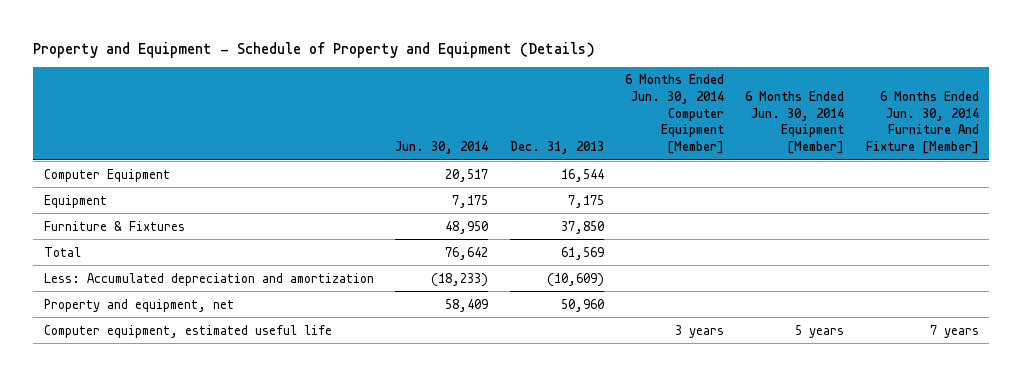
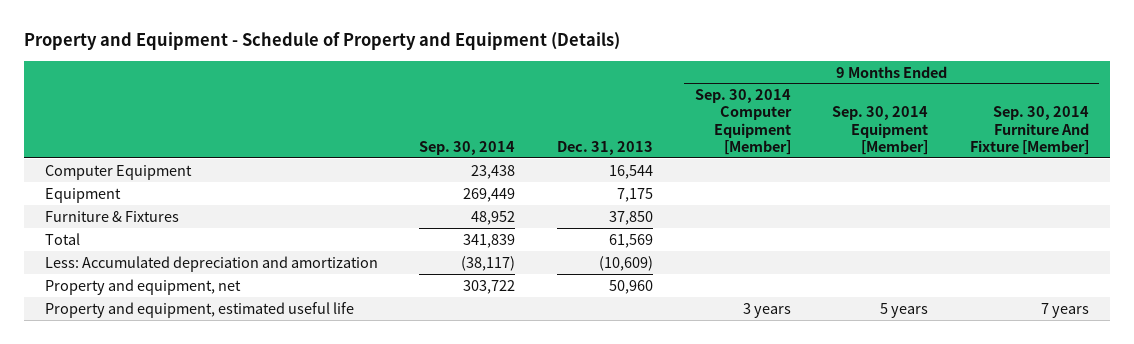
- | Jun. 30, 2014 | Dec. 31, 2013 | 6 Months Ended Jun. 30, 2014 Computer Equipment [Member] | 6 Months Ended Jun. 30, 2014 Equipment [Member] | 6 Months Ended Jun. 30, 2014 Furniture And Fixture [Member]
+ | Sep. 30, 2014 | Dec. 31, 2013 | 9 Months Ended Sep. 30, 2014 Computer Equipment [Member] | 9 Months Ended Sep. 30, 2014 Equipment [Member] | 9 Months Ended Sep. 30, 2014 Furniture And Fixture [Member]
- Computer equipment, estimated useful life | | | 3 years | 5 years | 7 years
+ Property and equipment, estimated useful life | | | 3 years | 5 years | 7 years

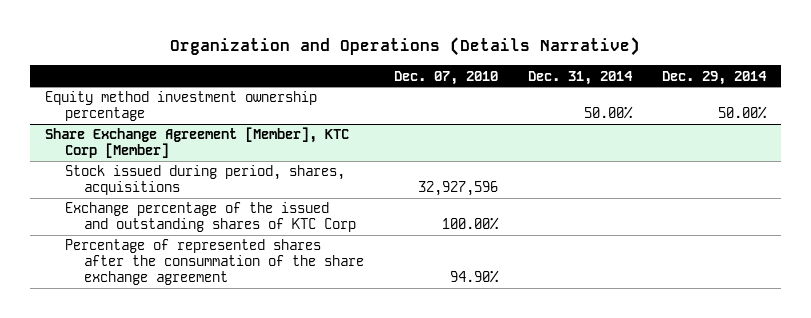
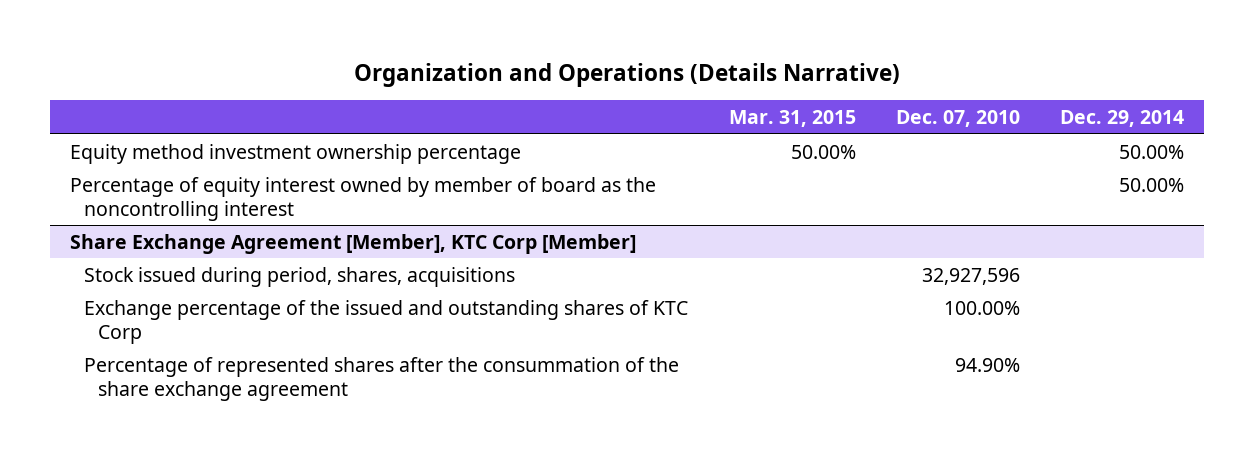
- | Dec. 07, 2010 | Dec. 31, 2014 | Dec. 29, 2014
+ | Mar. 31, 2015 | Dec. 07, 2010 | Dec. 29, 2014
+ Percentage of equity interest owned by member of board as the noncontrolling interest | | | 50.00%

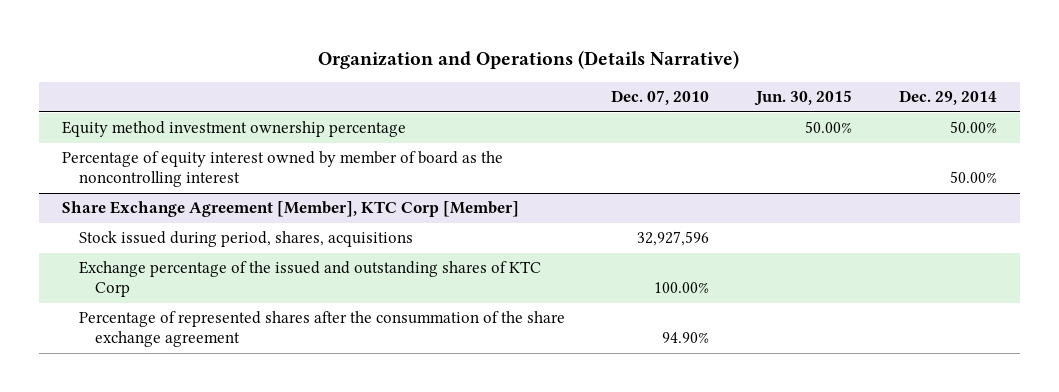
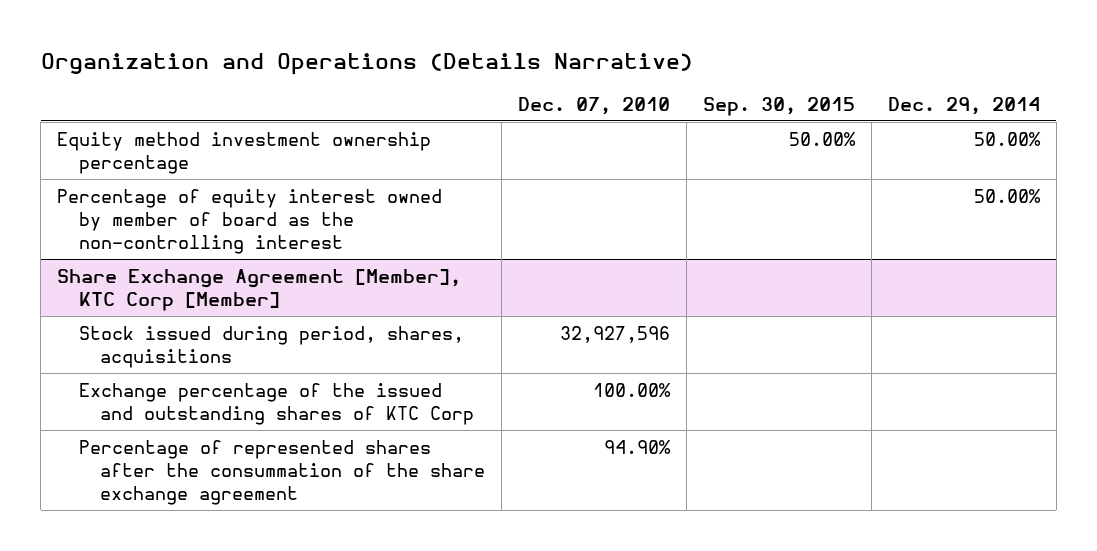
- | Dec. 07, 2010 | Jun. 30, 2015 | Dec. 29, 2014
+ | Dec. 07, 2010 | Sep. 30, 2015 | Dec. 29, 2014
- Percentage of equity interest owned by member of board as the noncontrolling interest | | | 50.00%
+ Percentage of equity interest owned by member of board as the non-controlling interest | | | 50.00%

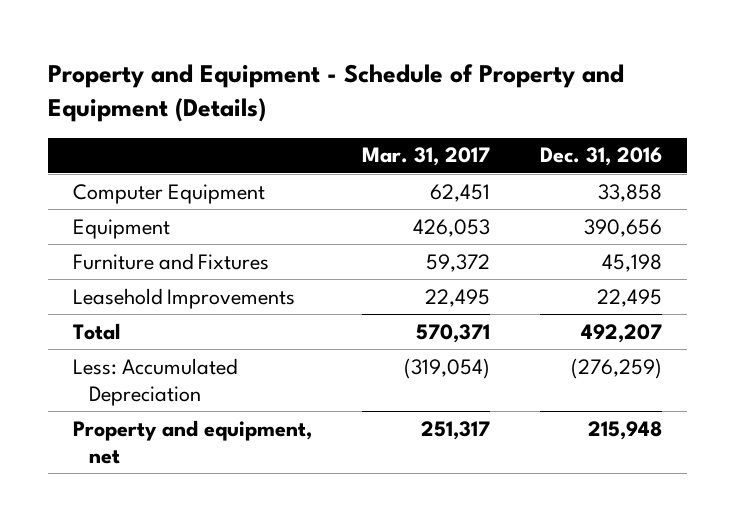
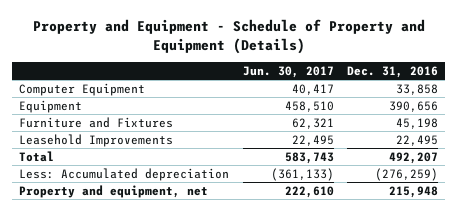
- | Mar. 31, 2017 | Dec. 31, 2016
+ | Jun. 30, 2017 | Dec. 31, 2016
- Less: Accumulated Depreciation | (319,054) | (276,259)
+ Less: Accumulated depreciation | (361,133) | (276,259)

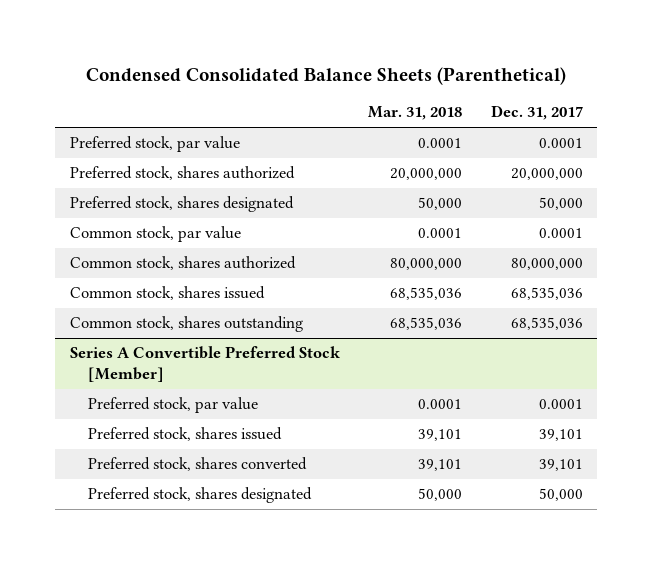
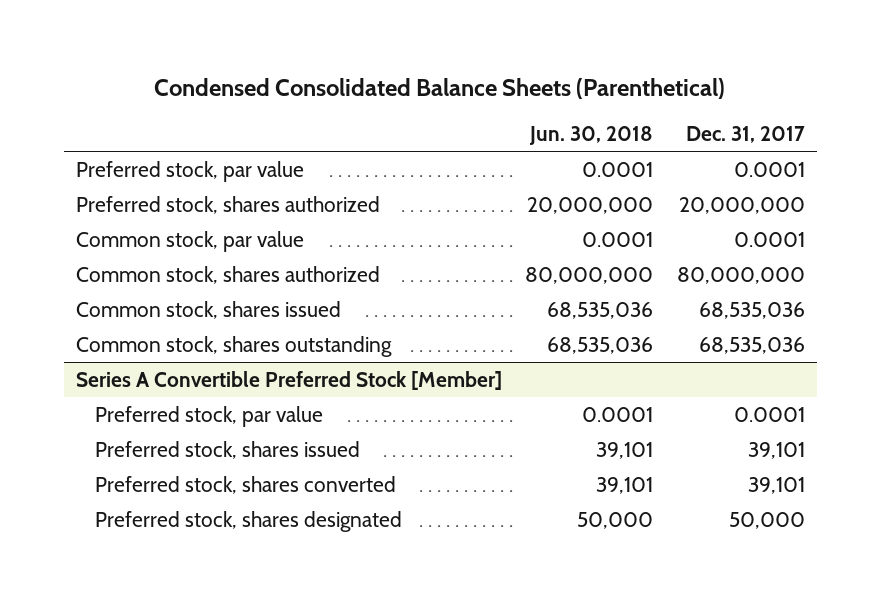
- | Mar. 31, 2018 | Dec. 31, 2017
+ | Jun. 30, 2018 | Dec. 31, 2017
- Preferred stock, shares designated | 50,000 | 50,000

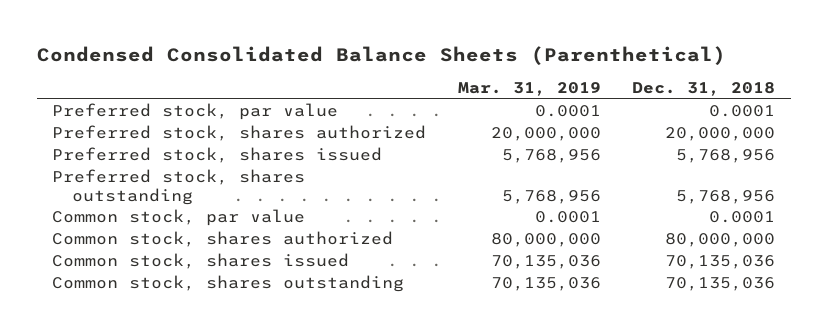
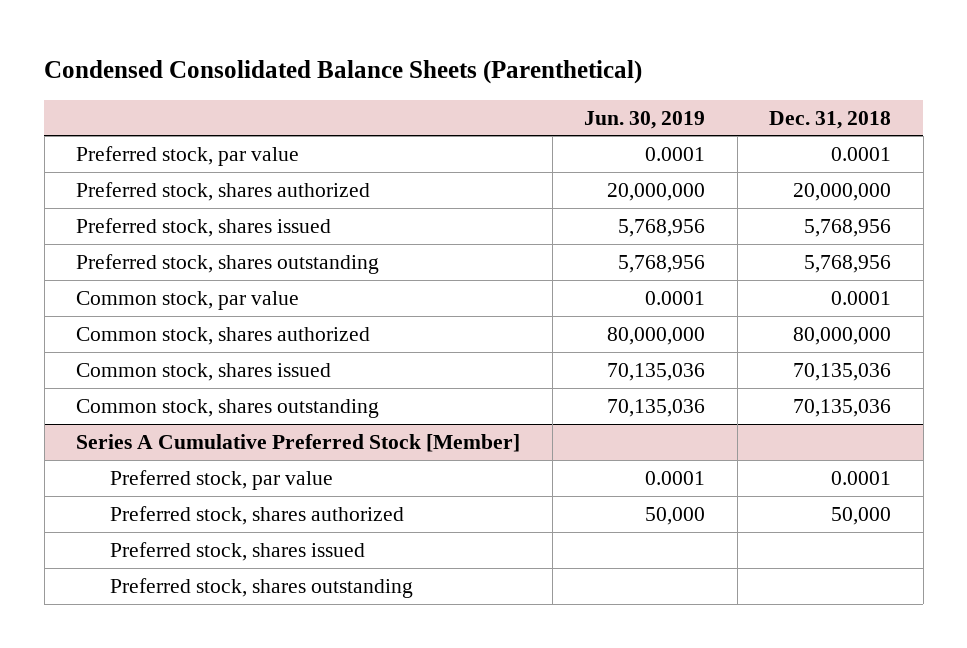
- | Mar. 31, 2019 | Dec. 31, 2018
+ | Jun. 30, 2019 | Dec. 31, 2018
+ Series A Cumulative Preferred Stock [Member]
+ Preferred stock, par value | 0.0001 | 0.0001
+ Preferred stock, shares authorized | 50,000 | 50,000
+ Preferred stock, shares issued
+ Preferred stock, shares outstanding

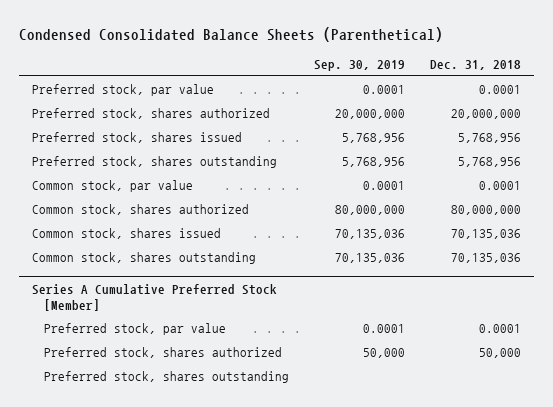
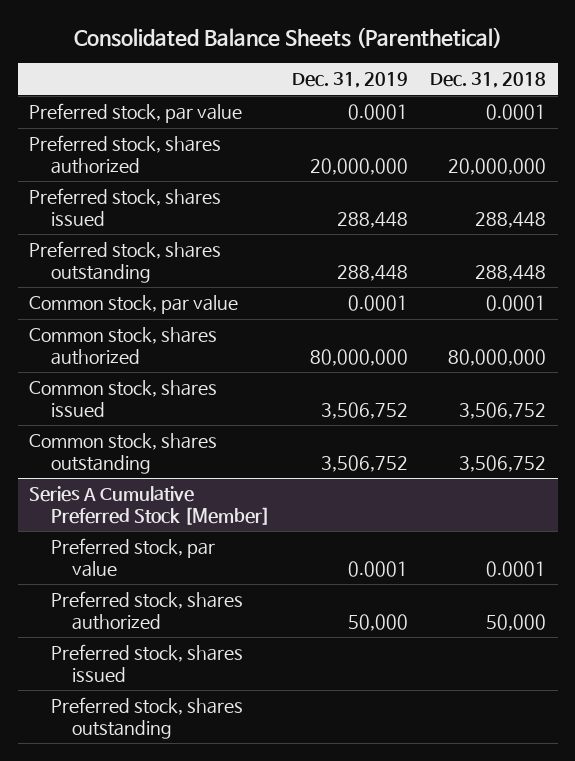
- Condensed Consolidated Balance Sheets (Parenthetical)
+ Consolidated Balance Sheets (Parenthetical)
- | Sep. 30, 2019 | Dec. 31, 2018
+ | Dec. 31, 2019 | Dec. 31, 2018
- Preferred stock, shares issued | 5,768,956 | 5,768,956
- Preferred stock, shares outstanding | 5,768,956 | 5,768,956
+ Preferred stock, shares issued | 288,448 | 288,448
+ Preferred stock, shares outstanding | 288,448 | 288,448
- Common stock, shares issued | 70,135,036 | 70,135,036
- Common stock, shares outstanding | 70,135,036 | 70,135,036
+ Common stock, shares issued | 3,506,752 | 3,506,752
+ Common stock, shares outstanding | 3,506,752 | 3,506,752
@ Series A Cumulative Preferred Stock [Member]
+ Preferred stock, shares issued

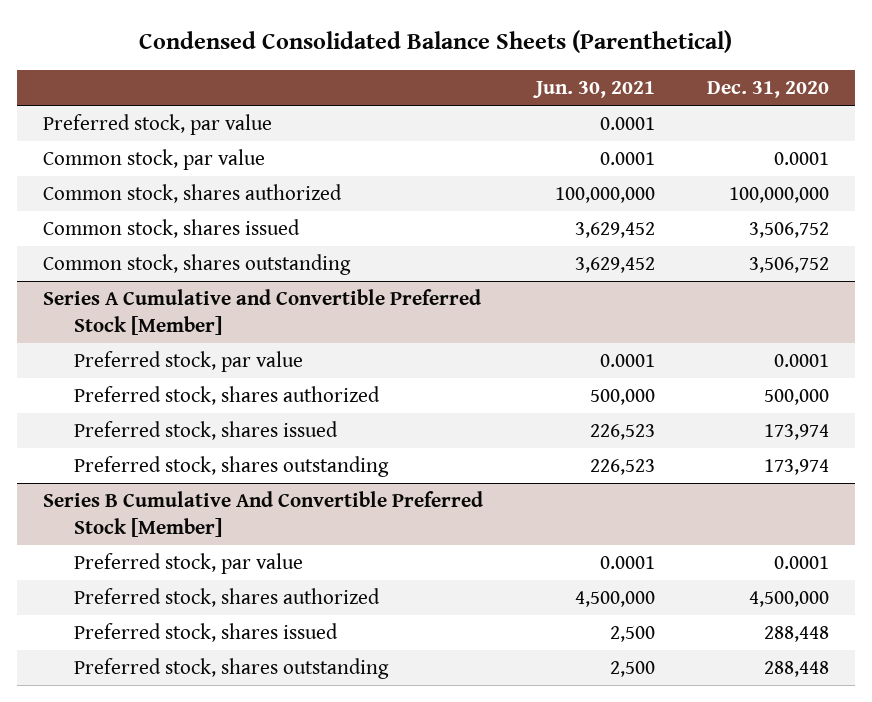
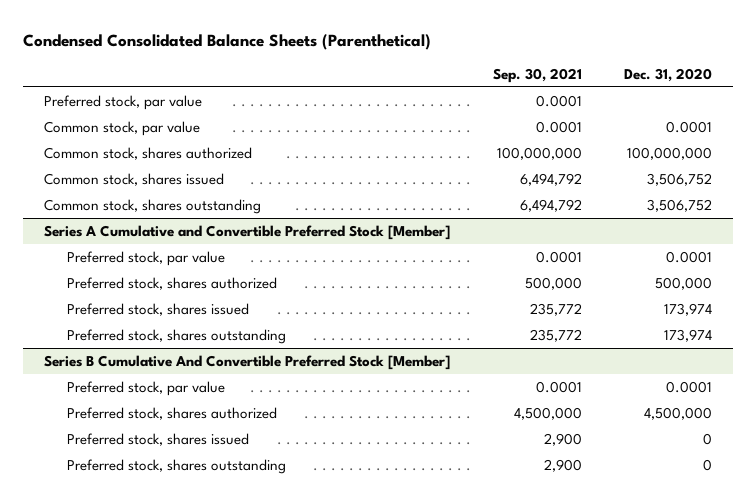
- | Jun. 30, 2021 | Dec. 31, 2020
+ | Sep. 30, 2021 | Dec. 31, 2020
@ Series B Cumulative And Convertible Preferred Stock [Member]
- Preferred stock, shares issued | 2,500 | 288,448
- Preferred stock, shares outstanding | 2,500 | 288,448
+ Preferred stock, shares issued | 2,900 | 0
+ Preferred stock, shares outstanding | 2,900 | 0

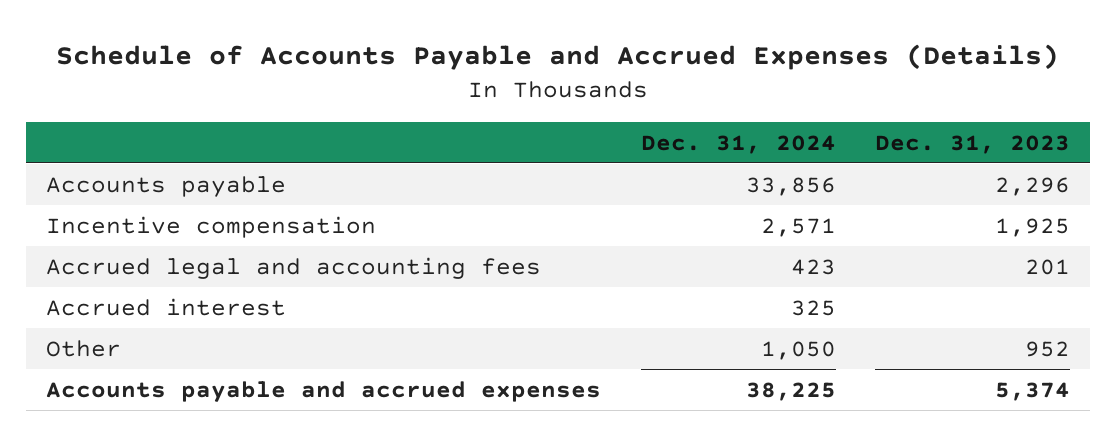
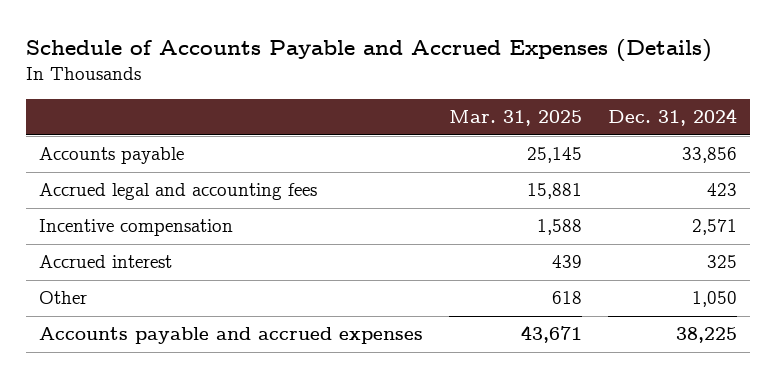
- | Dec. 31, 2024 | Dec. 31, 2023
+ | Mar. 31, 2025 | Dec. 31, 2024
moved down: Incentive compensation | 1,588 | 2,571

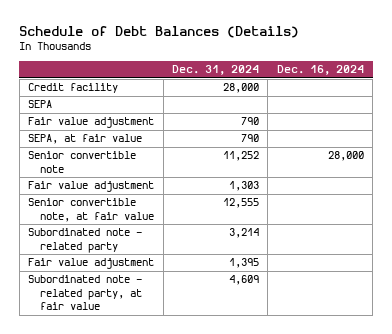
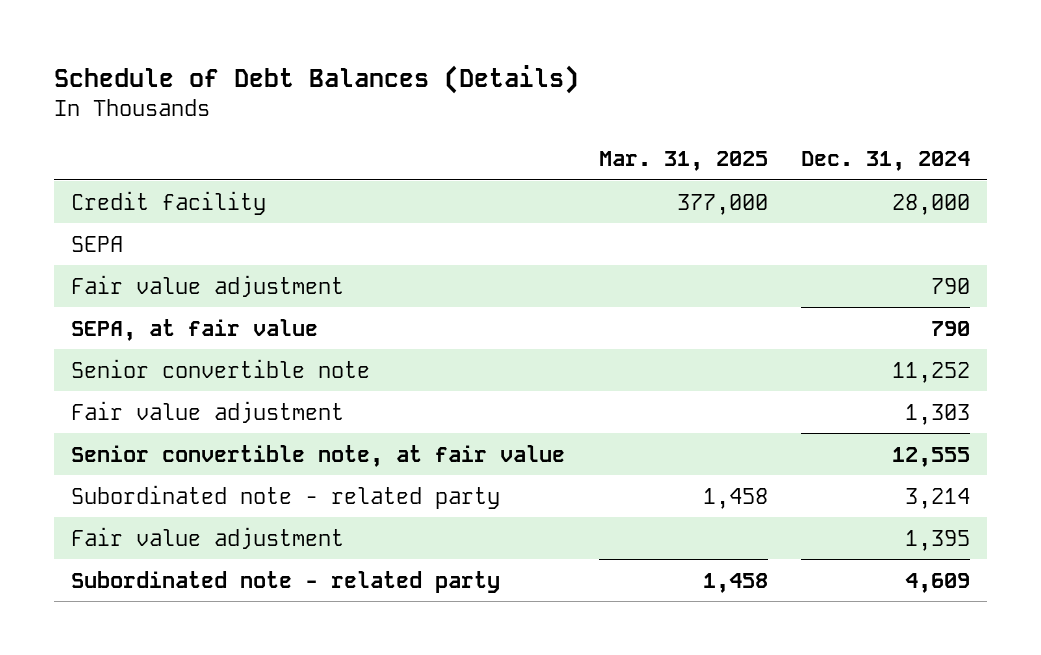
- | Dec. 31, 2024 | Dec. 16, 2024
+ | Mar. 31, 2025 | Dec. 31, 2024
- Subordinated note - related party, at fair value | 4,609 |
+ Subordinated note - related party | 1,458 | 4,609

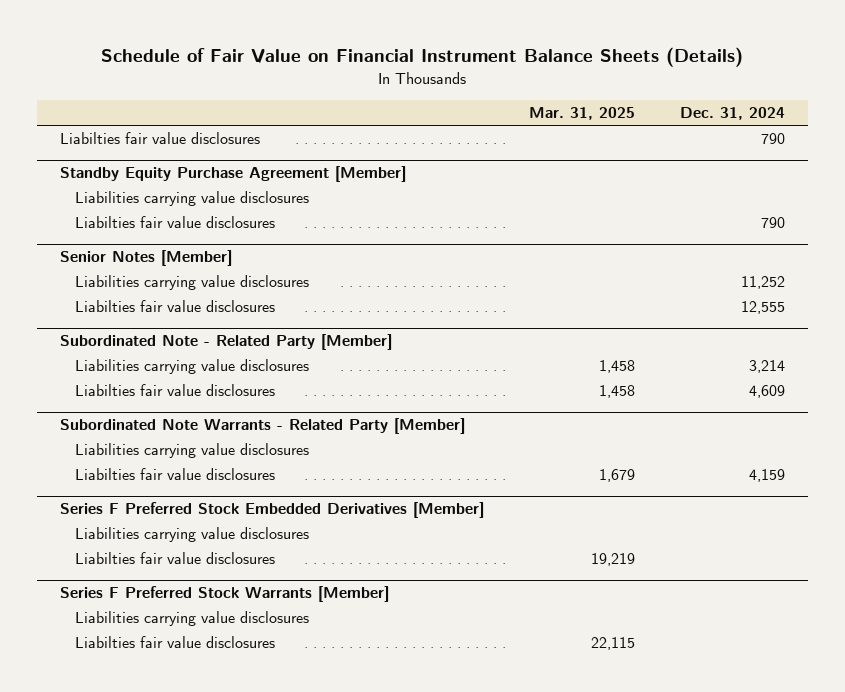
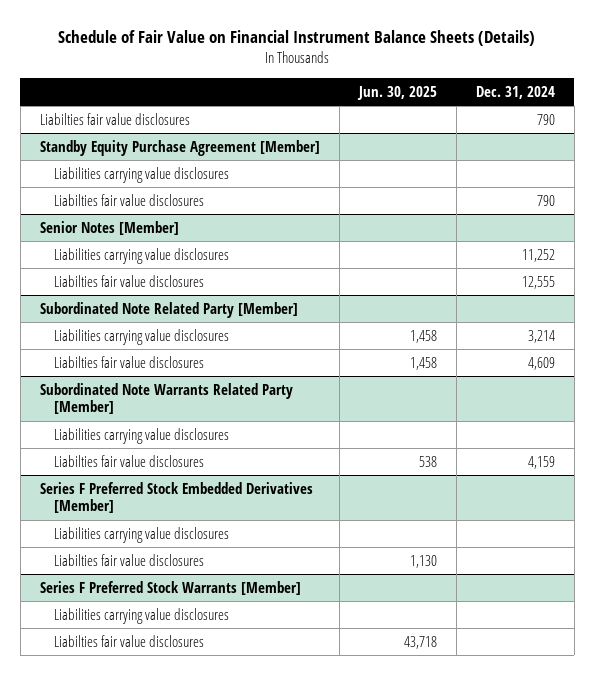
- | Mar. 31, 2025 | Dec. 31, 2024
+ | Jun. 30, 2025 | Dec. 31, 2024
- Subordinated Note - Related Party [Member]
+ Subordinated Note Related Party [Member]
- Subordinated Note Warrants - Related Party [Member]
+ Subordinated Note Warrants Related Party [Member]

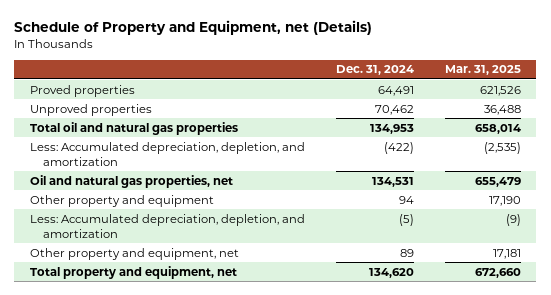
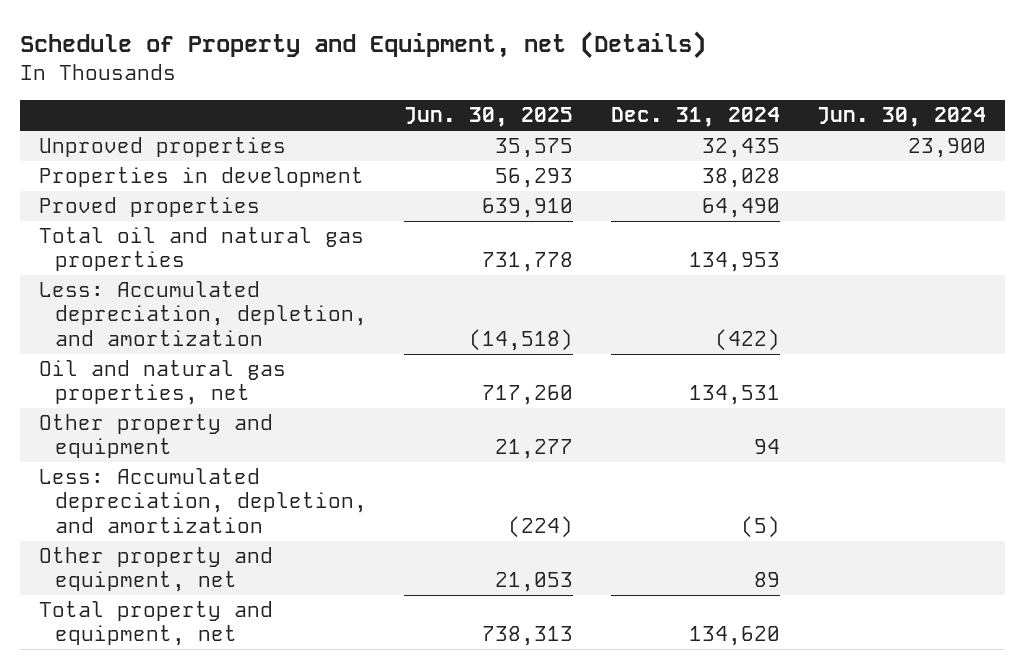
- | Dec. 31, 2024 | Mar. 31, 2025
+ | Jun. 30, 2025 | Dec. 31, 2024 | Jun. 30, 2024
- Proved properties | 64,491 | 621,526
- Unproved properties | 70,462 | 36,488
+ Unproved properties | 35,575 | 32,435 | 23,900
+ Properties in development | 56,293 | 38,028 |
+ Proved properties | 639,910 | 64,490 |

